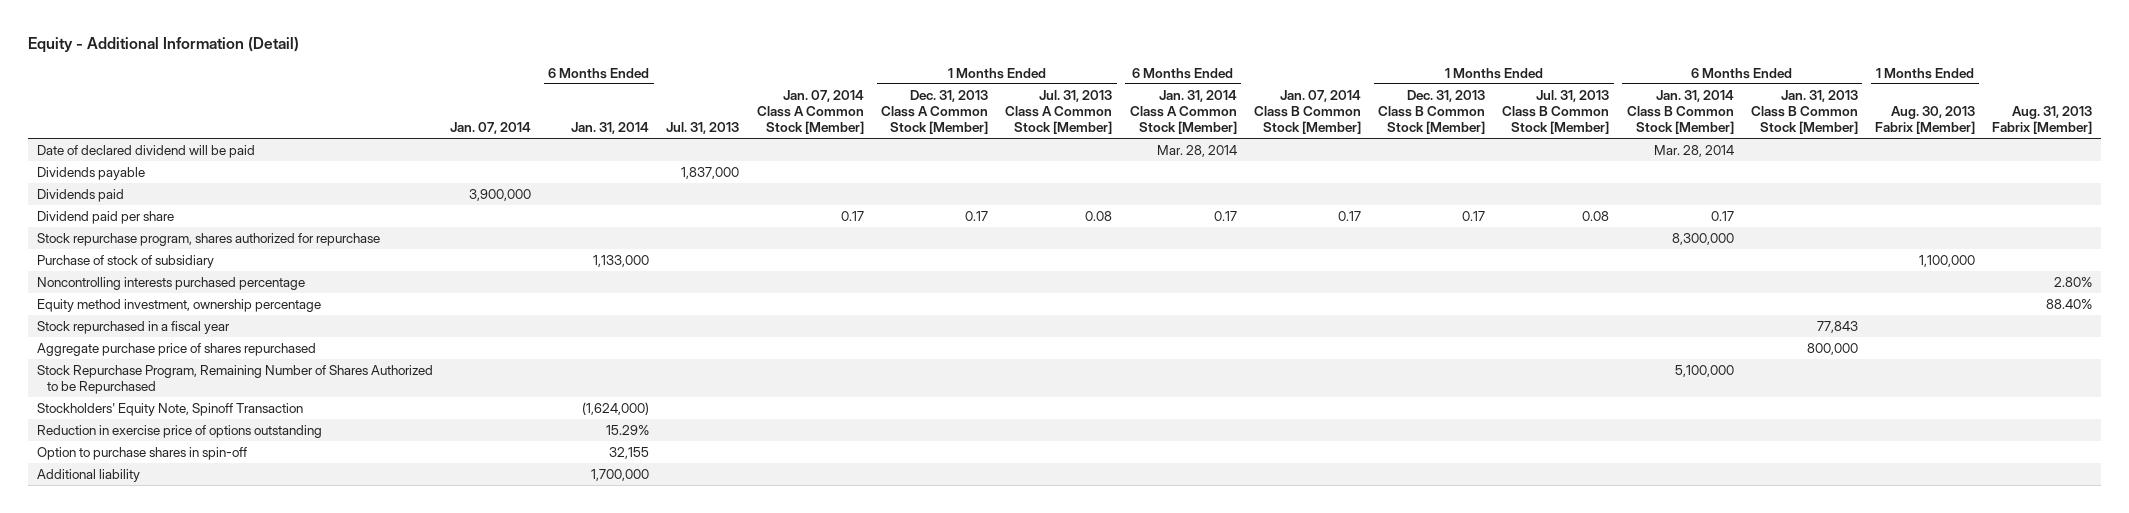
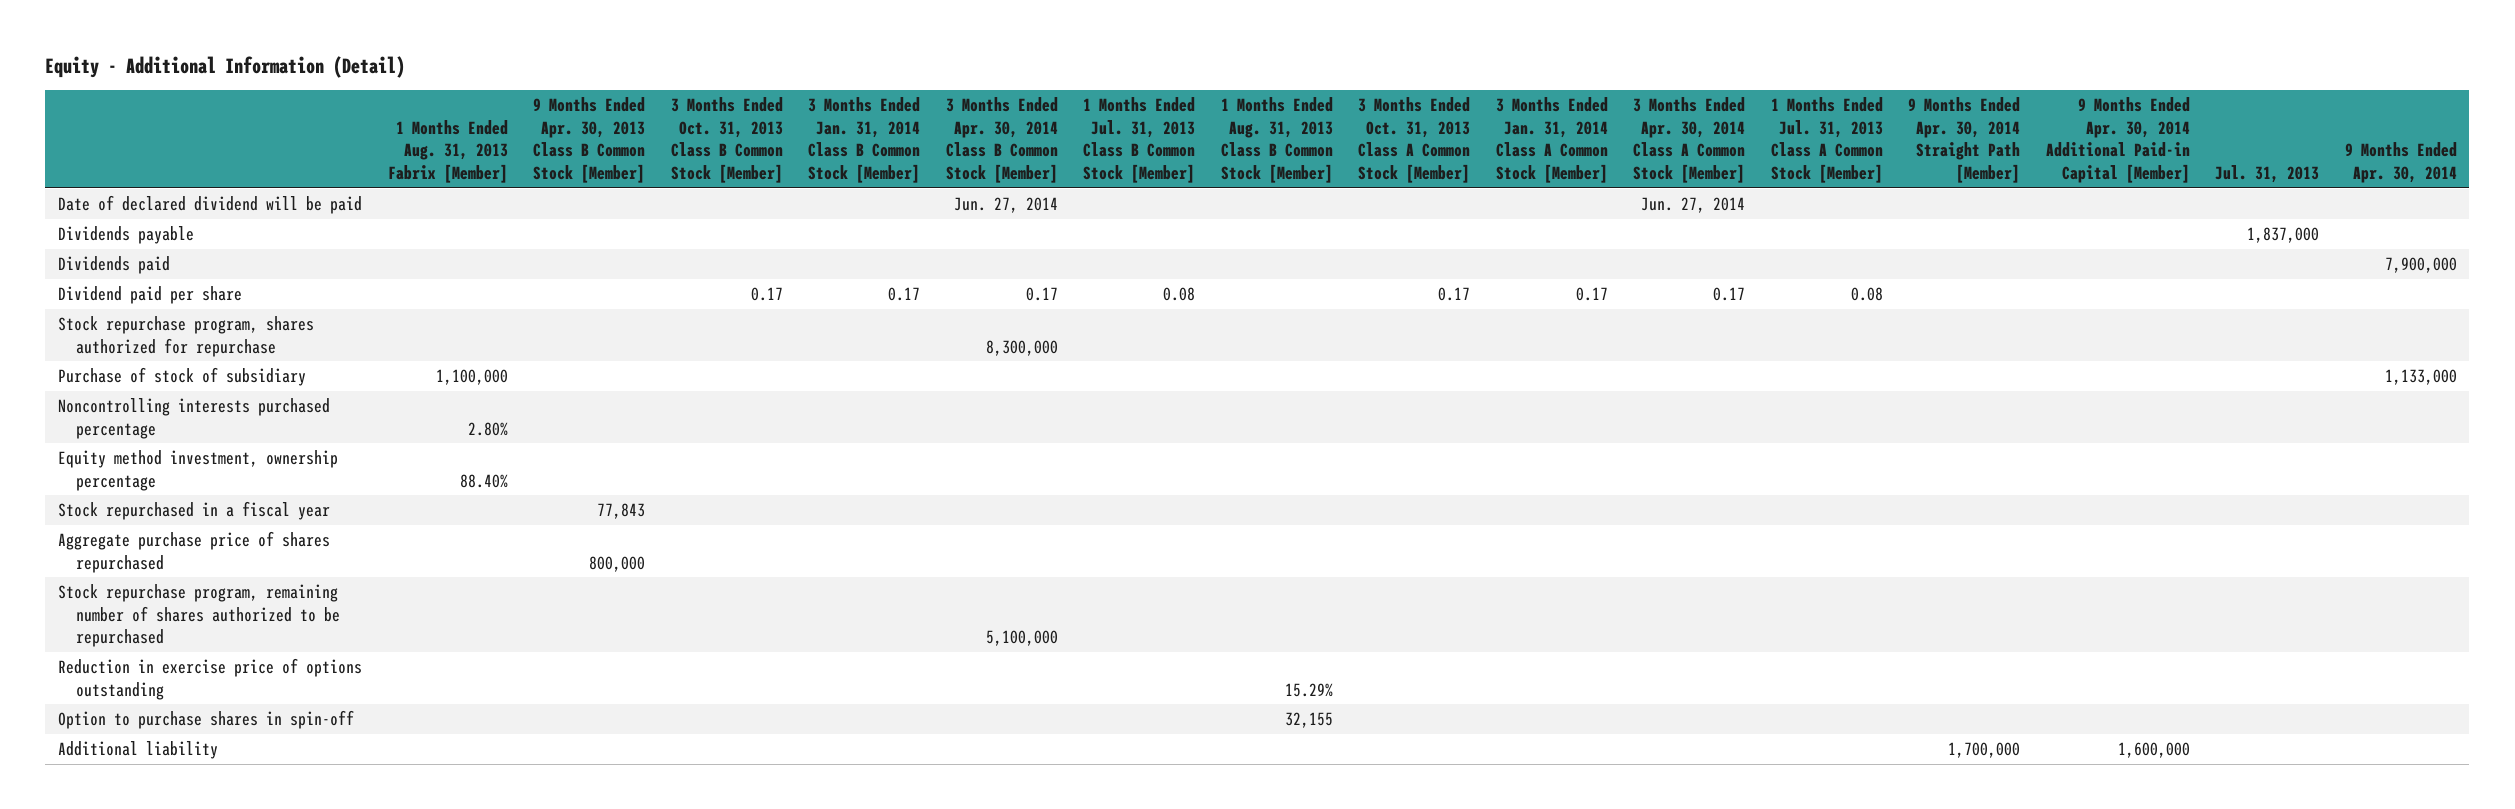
- | Jan. 07, 2014 | 6 Months Ended Jan. 31, 2014 | Jul. 31, 2013 | Jan. 07, 2014 Class A Common Stock [Member] | 1 Months Ended Dec. 31, 2013 Class A Common Stock [Member] | 1 Months Ended Jul. 31, 2013 Class A Common Stock [Member] | 6 Months Ended Jan. 31, 2014 Class A Common Stock [Member] | Jan. 07, 2014 Class B Common Stock [Member] | 1 Months Ended Dec. 31, 2013 Class B Common Stock [Member] | 1 Months Ended Jul. 31, 2013 Class B Common Stock [Member] | 6 Months Ended Jan. 31, 2014 Class B Common Stock [Member] | 6 Months Ended Jan. 31, 2013 Class B Common Stock [Member] | 1 Months Ended Aug. 30, 2013 Fabrix [Member] | Aug. 31, 2013 Fabrix [Member]
+ | 1 Months Ended Aug. 31, 2013 Fabrix [Member] | 9 Months Ended Apr. 30, 2013 Class B Common Stock [Member] | 3 Months Ended Oct. 31, 2013 Class B Common Stock [Member] | 3 Months Ended Jan. 31, 2014 Class B Common Stock [Member] | 3 Months Ended Apr. 30, 2014 Class B Common Stock [Member] | 1 Months Ended Jul. 31, 2013 Class B Common Stock [Member] | 1 Months Ended Aug. 31, 2013 Class B Common Stock [Member] | 3 Months Ended Oct. 31, 2013 Class A Common Stock [Member] | 3 Months Ended Jan. 31, 2014 Class A Common Stock [Member] | 3 Months Ended Apr. 30, 2014 Class A Common Stock [Member] | 1 Months Ended Jul. 31, 2013 Class A Common Stock [Member] | 9 Months Ended Apr. 30, 2014 Straight Path [Member] | 9 Months Ended Apr. 30, 2014 Additional Paid-in Capital [Member] | Jul. 31, 2013 | 9 Months Ended Apr. 30, 2014
- Stock Repurchase Program, Remaining Number of Shares Authorized to be Repurchased | | | | | | | | | | | 5,100,000 | | |
- Stockholders' Equity Note, Spinoff Transaction | | (1,624,000) | | | | | | | | | | | |
+ Stock repurchase program, remaining number of shares authorized to be repurchased | | | | | 5,100,000 | | | | | | | | | |

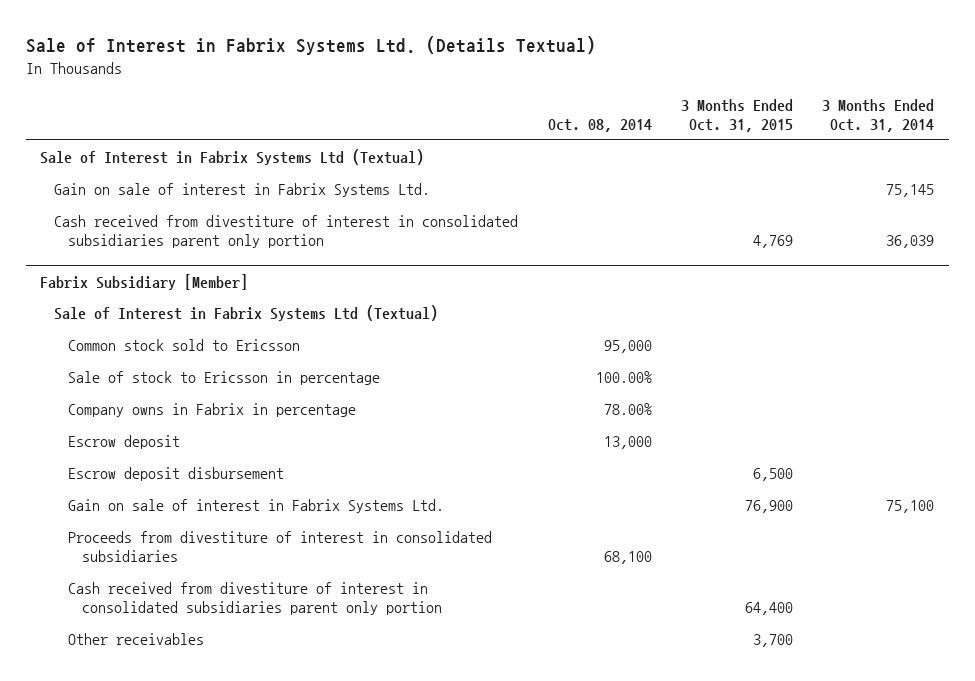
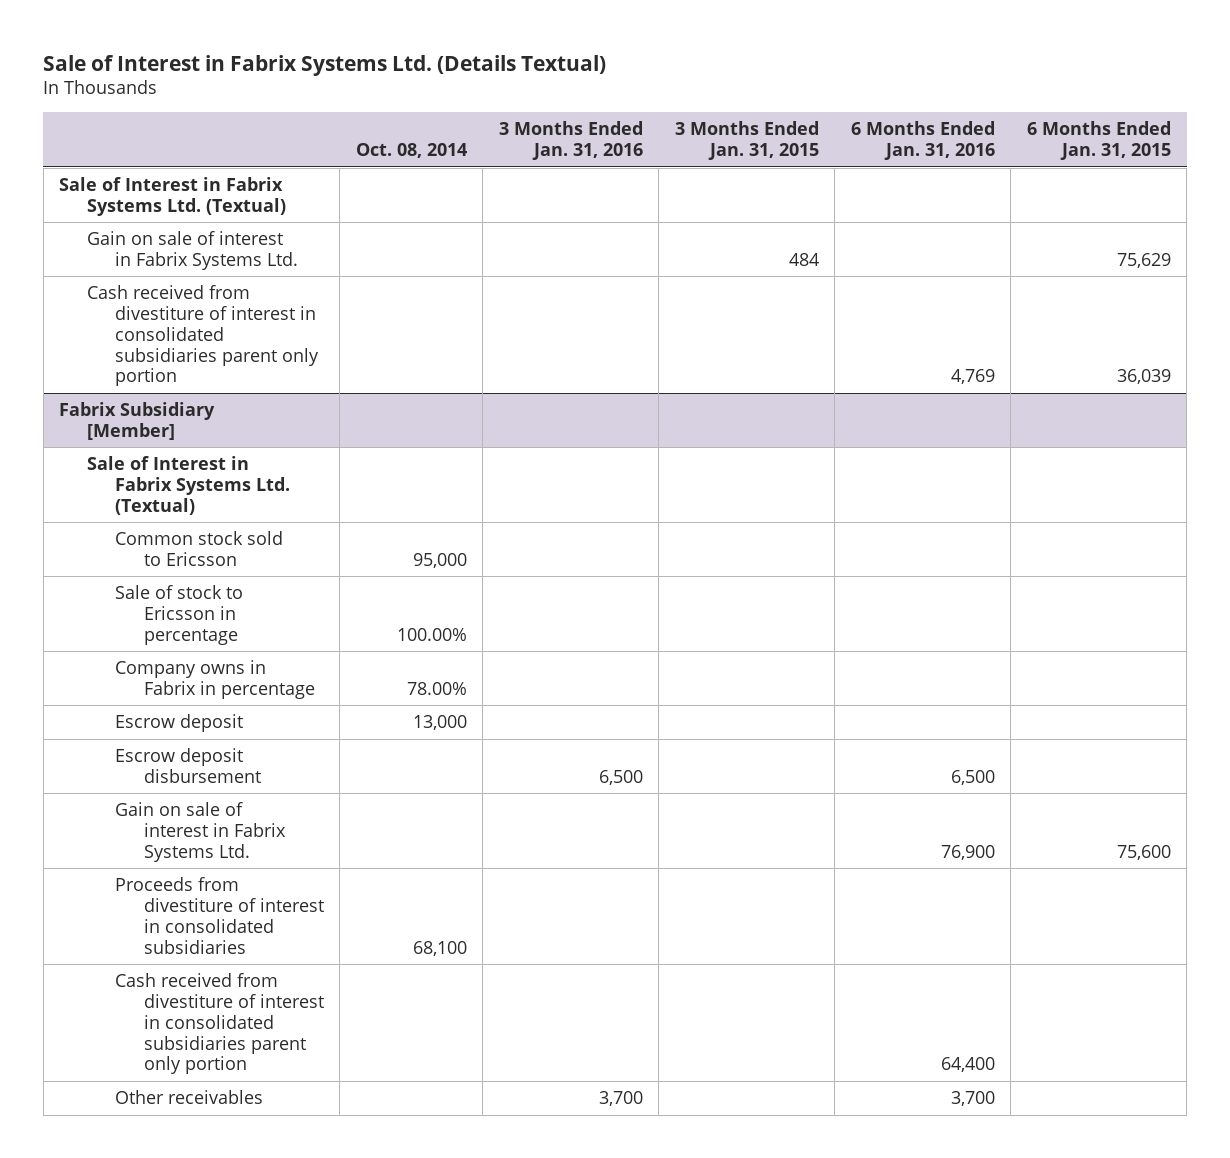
- | Oct. 08, 2014 | 3 Months Ended Oct. 31, 2015 | 3 Months Ended Oct. 31, 2014
+ | Oct. 08, 2014 | 3 Months Ended Jan. 31, 2016 | 3 Months Ended Jan. 31, 2015 | 6 Months Ended Jan. 31, 2016 | 6 Months Ended Jan. 31, 2015
- Sale of Interest in Fabrix Systems Ltd (Textual)
+ Sale of Interest in Fabrix Systems Ltd. (Textual)
@ Fabrix Subsidiary [Member]
- Sale of Interest in Fabrix Systems Ltd (Textual)
+ Sale of Interest in Fabrix Systems Ltd. (Textual)

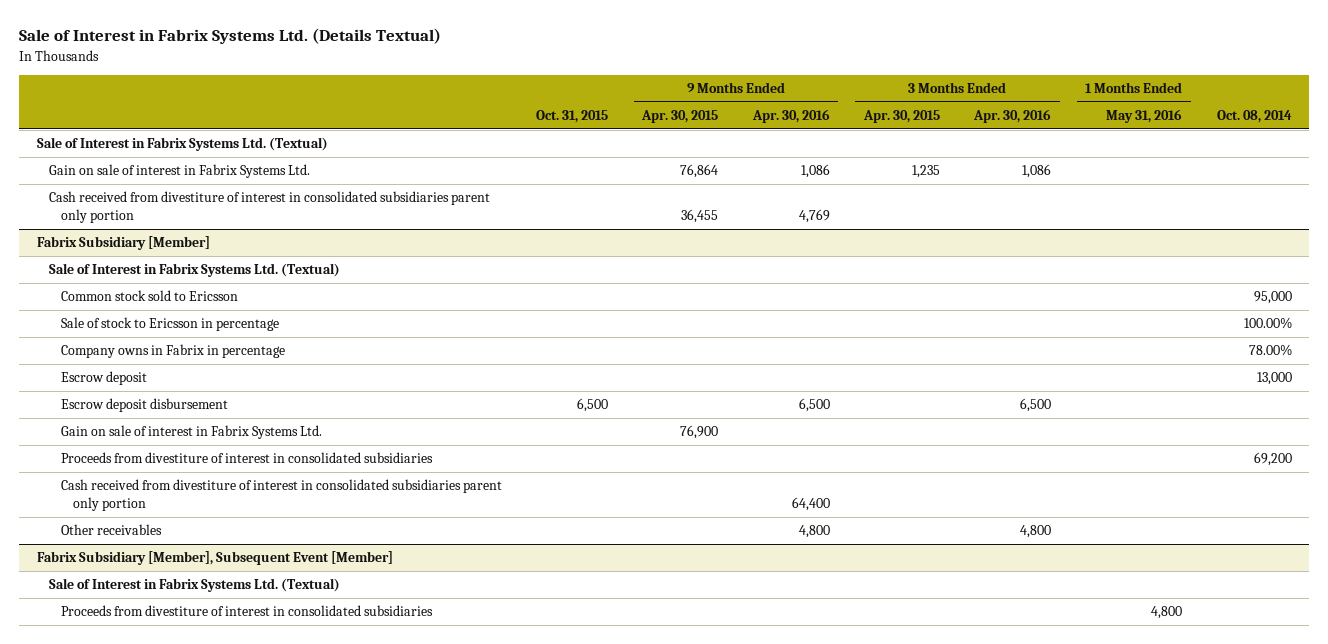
- | Oct. 08, 2014 | 3 Months Ended Jan. 31, 2016 | 3 Months Ended Jan. 31, 2015 | 6 Months Ended Jan. 31, 2016 | 6 Months Ended Jan. 31, 2015
+ | Oct. 31, 2015 | 9 Months Ended Apr. 30, 2015 | 9 Months Ended Apr. 30, 2016 | 3 Months Ended Apr. 30, 2015 | 3 Months Ended Apr. 30, 2016 | 1 Months Ended May 31, 2016 | Oct. 08, 2014
@ Fabrix Subsidiary [Member]
- Proceeds from divestiture of interest in consolidated subsidiaries | 68,100 | | | |
+ Proceeds from divestiture of interest in consolidated subsidiaries | | | | | | | 69,200
+ Fabrix Subsidiary [Member], Subsequent Event [Member]
+ Sale of Interest in Fabrix Systems Ltd. (Textual)
+ Proceeds from divestiture of interest in consolidated subsidiaries | | | | | | 4,800 |

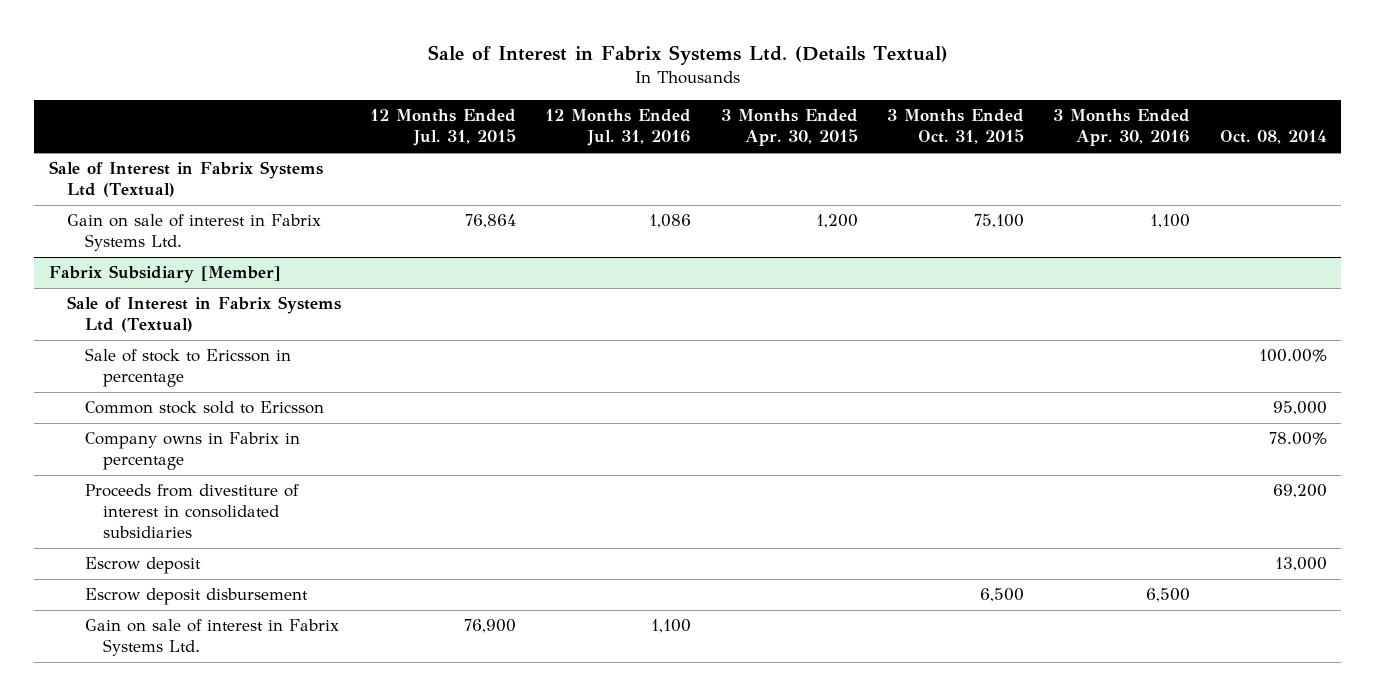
- | Oct. 31, 2015 | 9 Months Ended Apr. 30, 2015 | 9 Months Ended Apr. 30, 2016 | 3 Months Ended Apr. 30, 2015 | 3 Months Ended Apr. 30, 2016 | 1 Months Ended May 31, 2016 | Oct. 08, 2014
+ | 12 Months Ended Jul. 31, 2015 | 12 Months Ended Jul. 31, 2016 | 3 Months Ended Apr. 30, 2015 | 3 Months Ended Oct. 31, 2015 | 3 Months Ended Apr. 30, 2016 | Oct. 08, 2014
- Sale of Interest in Fabrix Systems Ltd. (Textual)
- Gain on sale of interest in Fabrix Systems Ltd. | | 76,864 | 1,086 | 1,235 | 1,086 | |
- Cash received from divestiture of interest in consolidated subsidiaries parent only portion | | 36,455 | 4,769 | | | |
+ Sale of Interest in Fabrix Systems Ltd (Textual)
+ Gain on sale of interest in Fabrix Systems Ltd. | 76,864 | 1,086 | 1,200 | 75,100 | 1,100 |
@ Fabrix Subsidiary [Member]
- Sale of Interest in Fabrix Systems Ltd. (Textual)
+ Sale of Interest in Fabrix Systems Ltd (Textual)
moved down: Common stock sold to Ericsson | | | | | | 95,000
moved up: Proceeds from divestiture of interest in consolidated subsidiaries | | | | | | 69,200
- Cash received from divestiture of interest in consolidated subsidiaries parent only portion | | | 64,400 | | | |
- Other receivables | | | 4,800 | | 4,800 | |
- Fabrix Subsidiary [Member], Subsequent Event [Member]
- Sale of Interest in Fabrix Systems Ltd. (Textual)
- Proceeds from divestiture of interest in consolidated subsidiaries | | | | | | 4,800 |

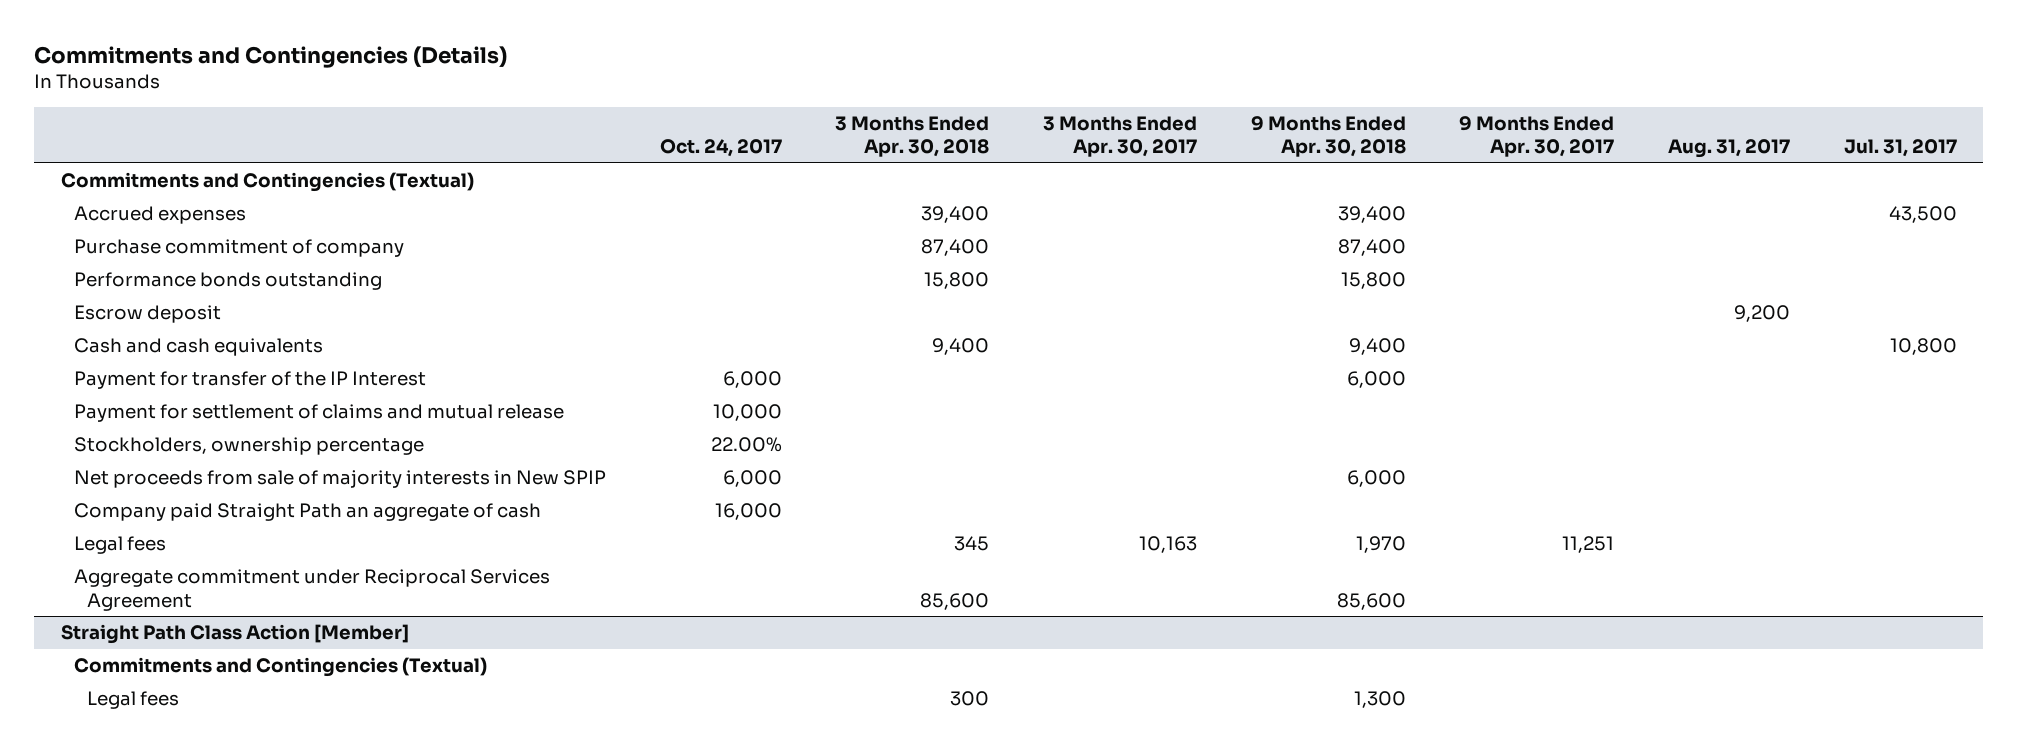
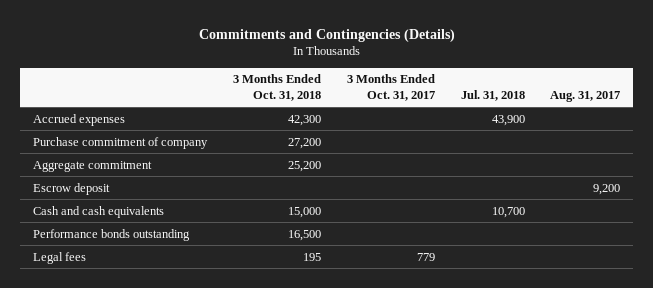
- | Oct. 24, 2017 | 3 Months Ended Apr. 30, 2018 | 3 Months Ended Apr. 30, 2017 | 9 Months Ended Apr. 30, 2018 | 9 Months Ended Apr. 30, 2017 | Aug. 31, 2017 | Jul. 31, 2017
+ | 3 Months Ended Oct. 31, 2018 | 3 Months Ended Oct. 31, 2017 | Jul. 31, 2018 | Aug. 31, 2017
- Commitments and Contingencies (Textual)
+ Aggregate commitment | 25,200 | | |
- Payment for transfer of the IP Interest | 6,000 | | | 6,000 | | |
- Payment for settlement of claims and mutual release | 10,000 | | | | | |
- Stockholders, ownership percentage | 22.00% | | | | | |
- Net proceeds from sale of majority interests in New SPIP | 6,000 | | | 6,000 | | |
- Company paid Straight Path an aggregate of cash | 16,000 | | | | | |
moved down: Performance bonds outstanding | 16,500 | | |
- Aggregate commitment under Reciprocal Services Agreement | | 85,600 | | 85,600 | | |
- Straight Path Class Action [Member]
- Commitments and Contingencies (Textual)
- Legal fees | | 300 | | 1,300 | | |

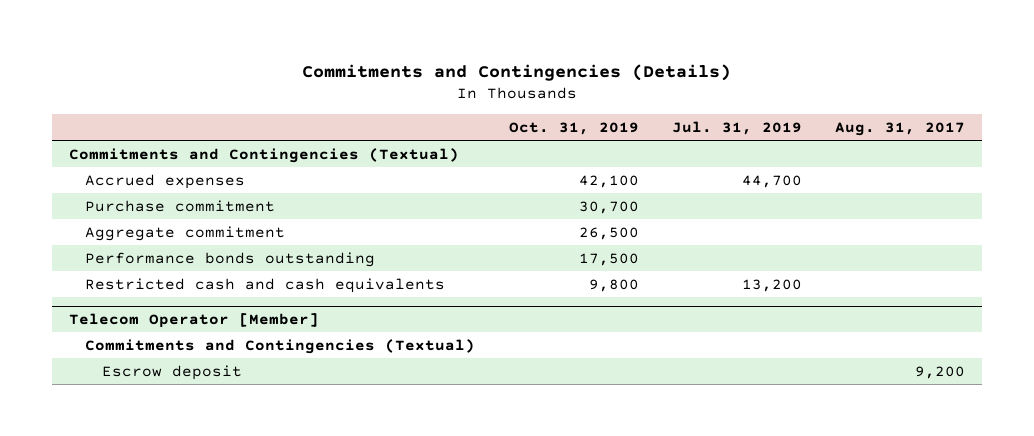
- | 3 Months Ended Oct. 31, 2018 | 3 Months Ended Oct. 31, 2017 | Jul. 31, 2018 | Aug. 31, 2017
+ | Oct. 31, 2019 | Jul. 31, 2019 | Aug. 31, 2017
+ Commitments and Contingencies (Textual)
- Purchase commitment of company | 27,200 | | |
+ Purchase commitment | 30,700 | |
- Escrow deposit | | | | 9,200
- Cash and cash equivalents | 15,000 | | 10,700 |
- Legal fees | 195 | 779 | |
+ Restricted cash and cash equivalents | 9,800 | 13,200 |
+ Telecom Operator [Member]
+ Commitments and Contingencies (Textual)
+ Escrow deposit | | | 9,200

